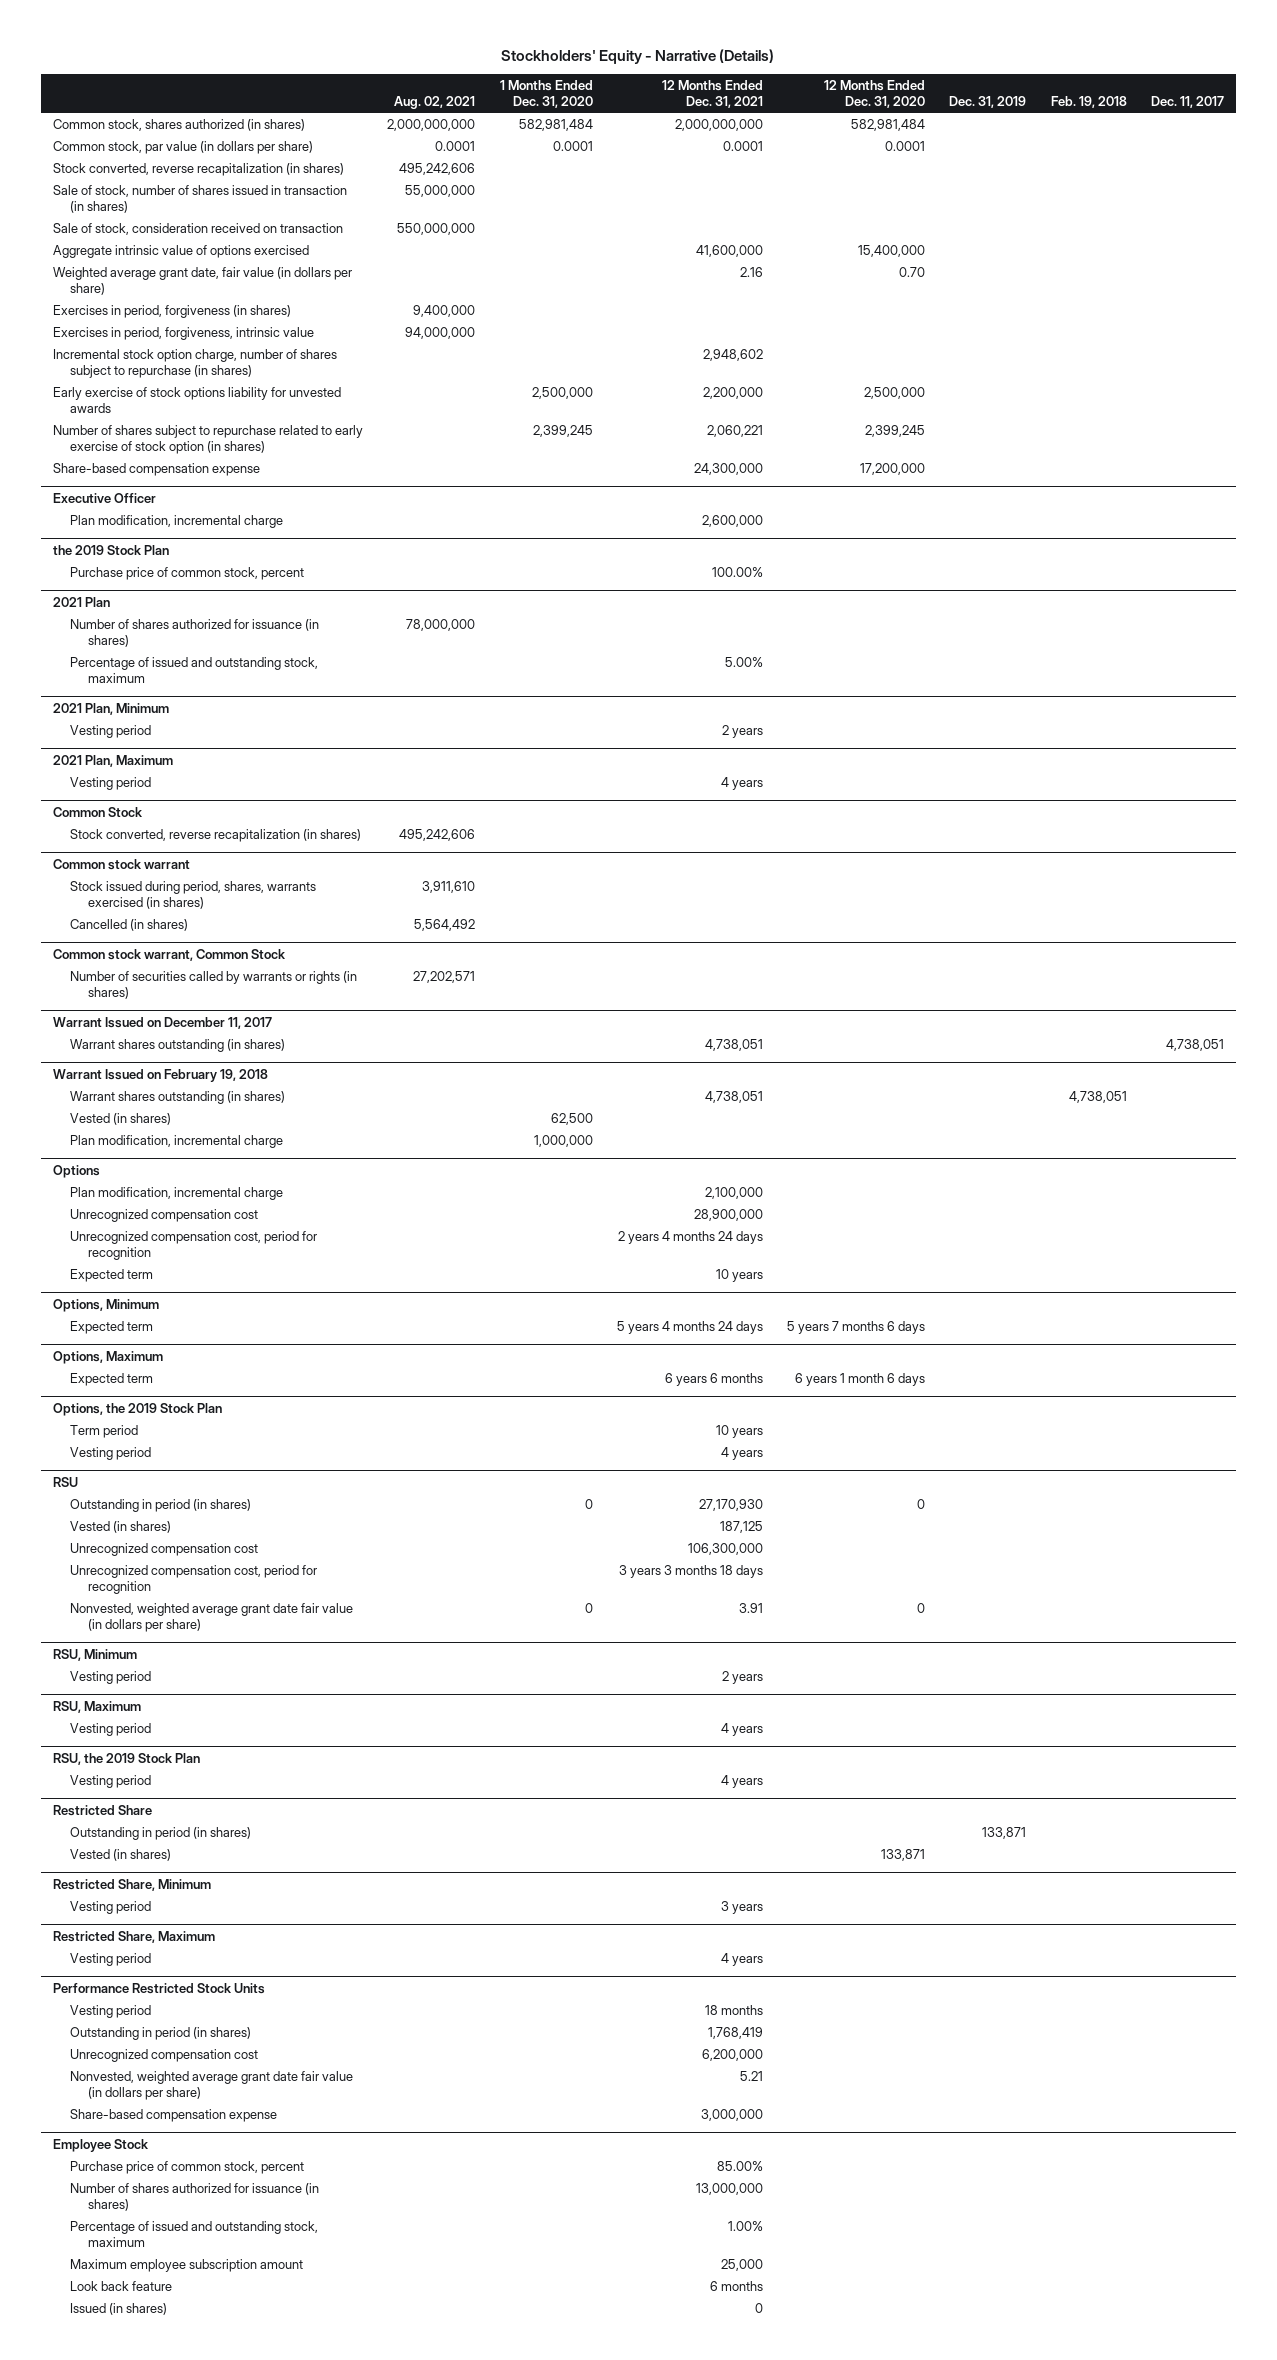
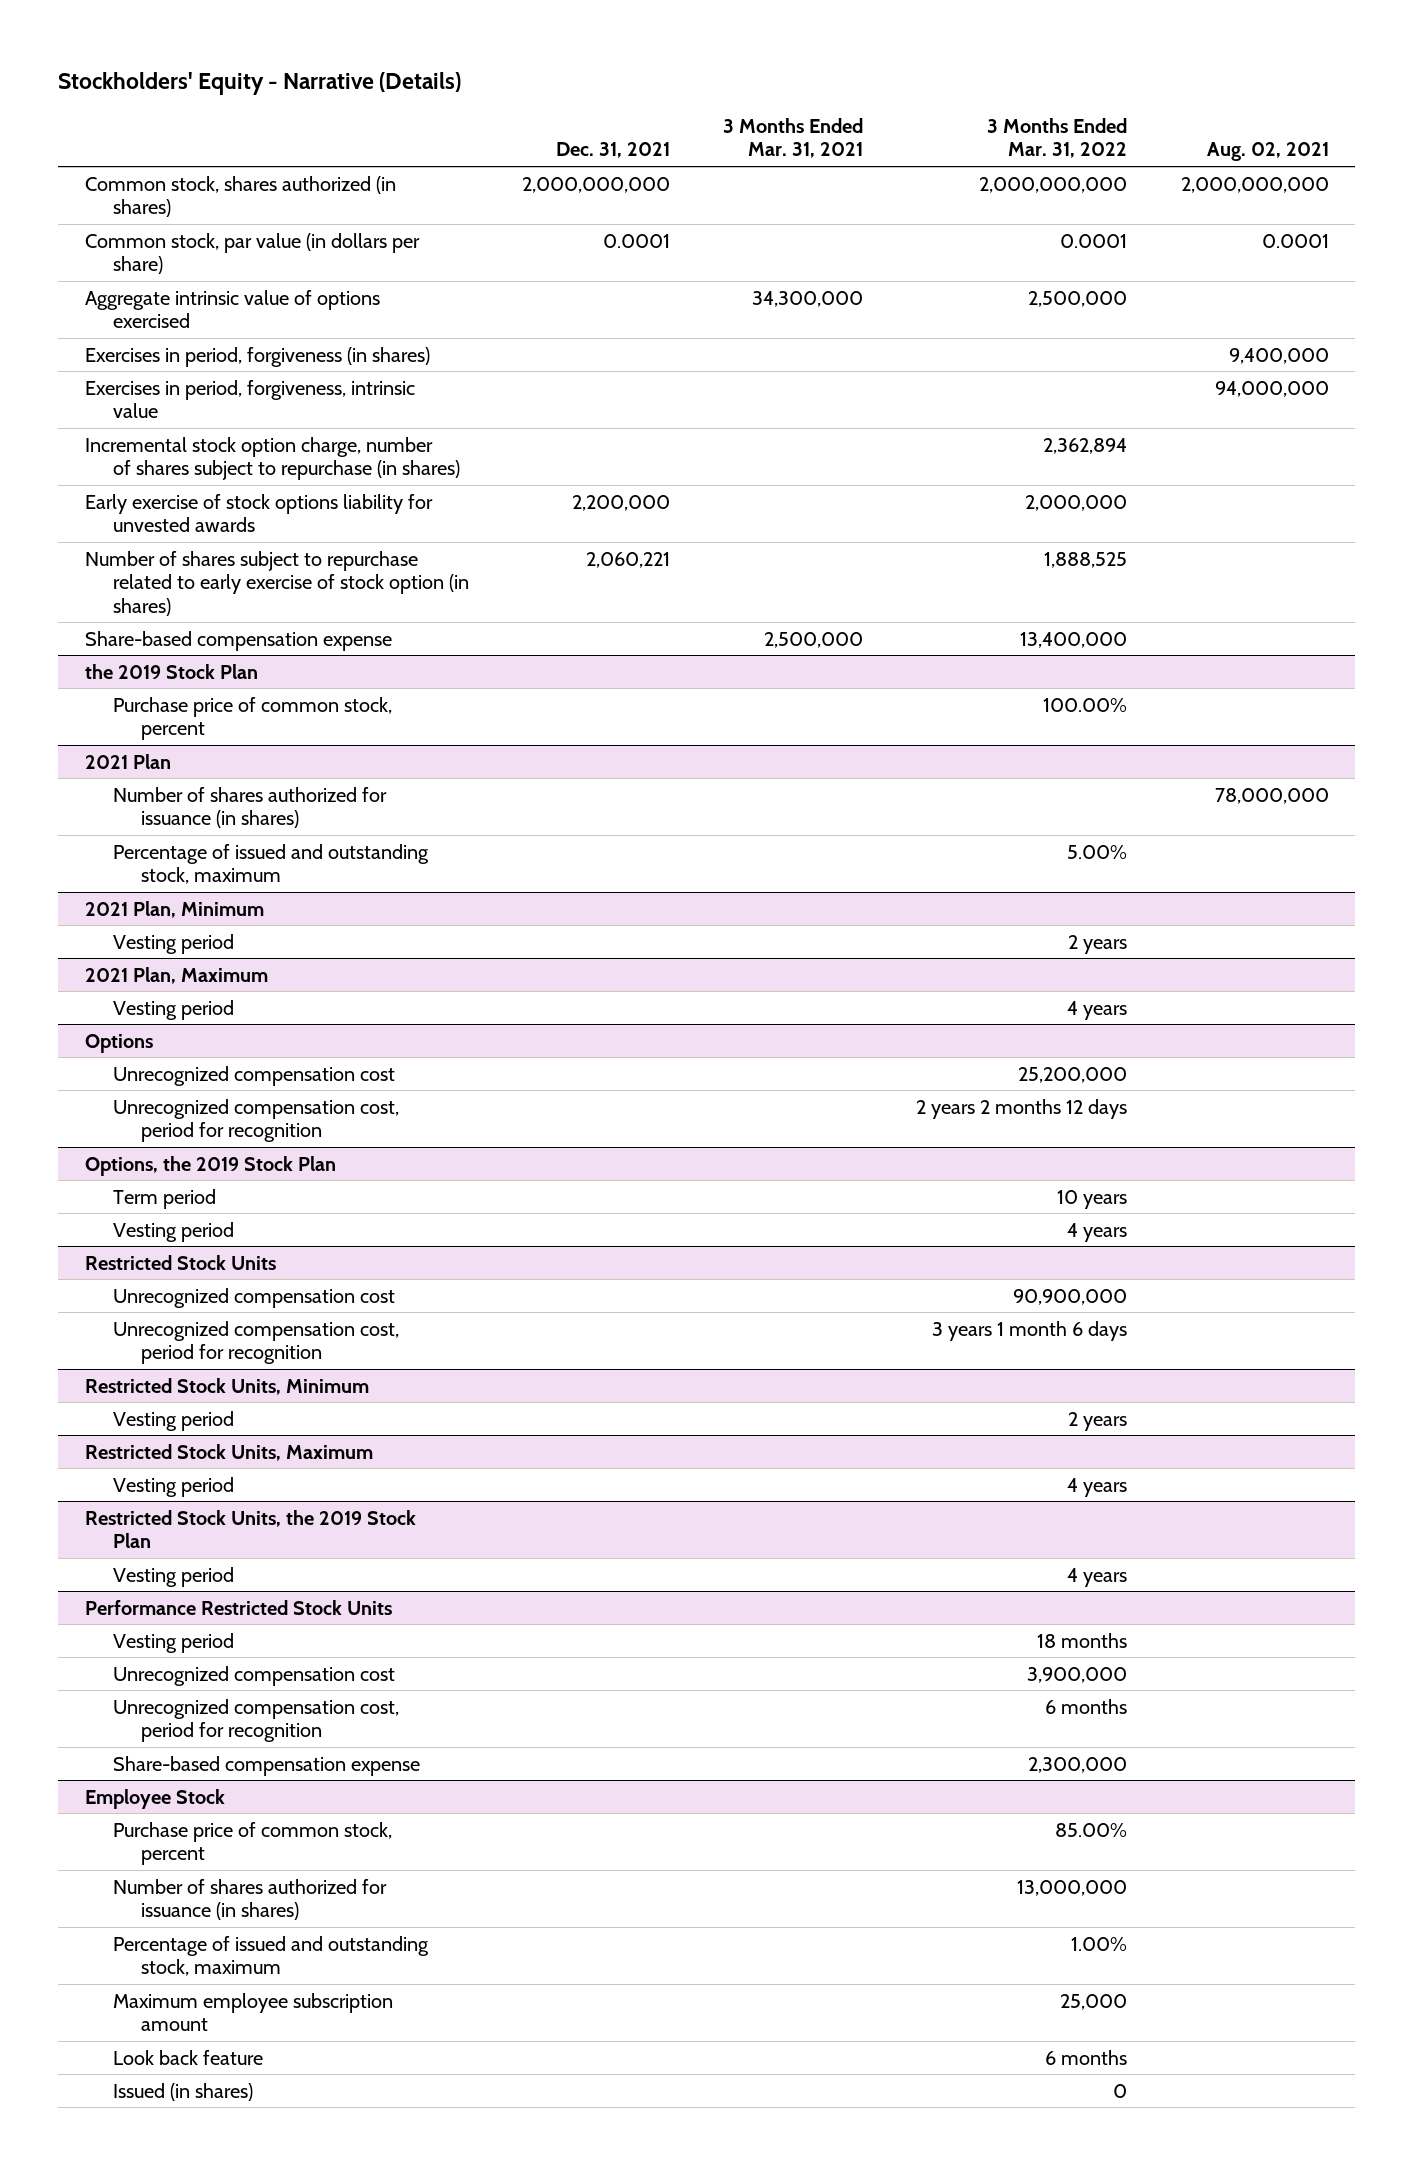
- | Aug. 02, 2021 | 1 Months Ended Dec. 31, 2020 | 12 Months Ended Dec. 31, 2021 | 12 Months Ended Dec. 31, 2020 | Dec. 31, 2019 | Feb. 19, 2018 | Dec. 11, 2017
+ | Dec. 31, 2021 | 3 Months Ended Mar. 31, 2021 | 3 Months Ended Mar. 31, 2022 | Aug. 02, 2021
- Stock converted, reverse recapitalization (in shares) | 495,242,606 | | | | | |
- Sale of stock, number of shares issued in transaction (in shares) | 55,000,000 | | | | | |
- Sale of stock, consideration received on transaction | 550,000,000 | | | | | |
- Weighted average grant date, fair value (in dollars per share) | | | 2.16 | 0.70 | | |
- Executive Officer
- Plan modification, incremental charge | | | 2,600,000 | | | |
- Common Stock
- Stock converted, reverse recapitalization (in shares) | 495,242,606 | | | | | |
- Common stock warrant
- Stock issued during period, shares, warrants exercised (in shares) | 3,911,610 | | | | | |
- Cancelled (in shares) | 5,564,492 | | | | | |
- Common stock warrant, Common Stock
- Number of securities called by warrants or rights (in shares) | 27,202,571 | | | | | |
- Warrant Issued on December 11, 2017
- Warrant shares outstanding (in shares) | | | 4,738,051 | | | | 4,738,051
- Warrant Issued on February 19, 2018
- Warrant shares outstanding (in shares) | | | 4,738,051 | | | 4,738,051 |
- Vested (in shares) | | 62,500 | | | | |
- Plan modification, incremental charge | | 1,000,000 | | | | |
@ Options
- Plan modification, incremental charge | | | 2,100,000 | | | |
- Expected term | | | 10 years | | | |
- Options, Minimum
- Expected term | | | 5 years 4 months 24 days | 5 years 7 months 6 days | | |
- Options, Maximum
- Expected term | | | 6 years 6 months | 6 years 1 month 6 days | | |
- RSU
- Outstanding in period (in shares) | | 0 | 27,170,930 | 0 | | |
- Vested (in shares) | | | 187,125 | | | |
+ Restricted Stock Units
- Nonvested, weighted average grant date fair value (in dollars per share) | | 0 | 3.91 | 0 | | |
- RSU, Minimum
- Vesting period | | | 2 years | | | |
- RSU, Maximum
- Vesting period | | | 4 years | | | |
- RSU, the 2019 Stock Plan
+ Restricted Stock Units, Minimum
+ Vesting period | | | 2 years |
+ Restricted Stock Units, Maximum
+ Vesting period | | | 4 years |
+ Restricted Stock Units, the 2019 Stock Plan
- Restricted Share
- Outstanding in period (in shares) | | | | | 133,871 | |
- Vested (in shares) | | | | 133,871 | | |
- Restricted Share, Minimum
- Vesting period | | | 3 years | | | |
- Restricted Share, Maximum
- Vesting period | | | 4 years | | | |
@ Performance Restricted Stock Units
- Outstanding in period (in shares) | | | 1,768,419 | | | |
- Nonvested, weighted average grant date fair value (in dollars per share) | | | 5.21 | | | |
+ Unrecognized compensation cost, period for recognition | | | 6 months |

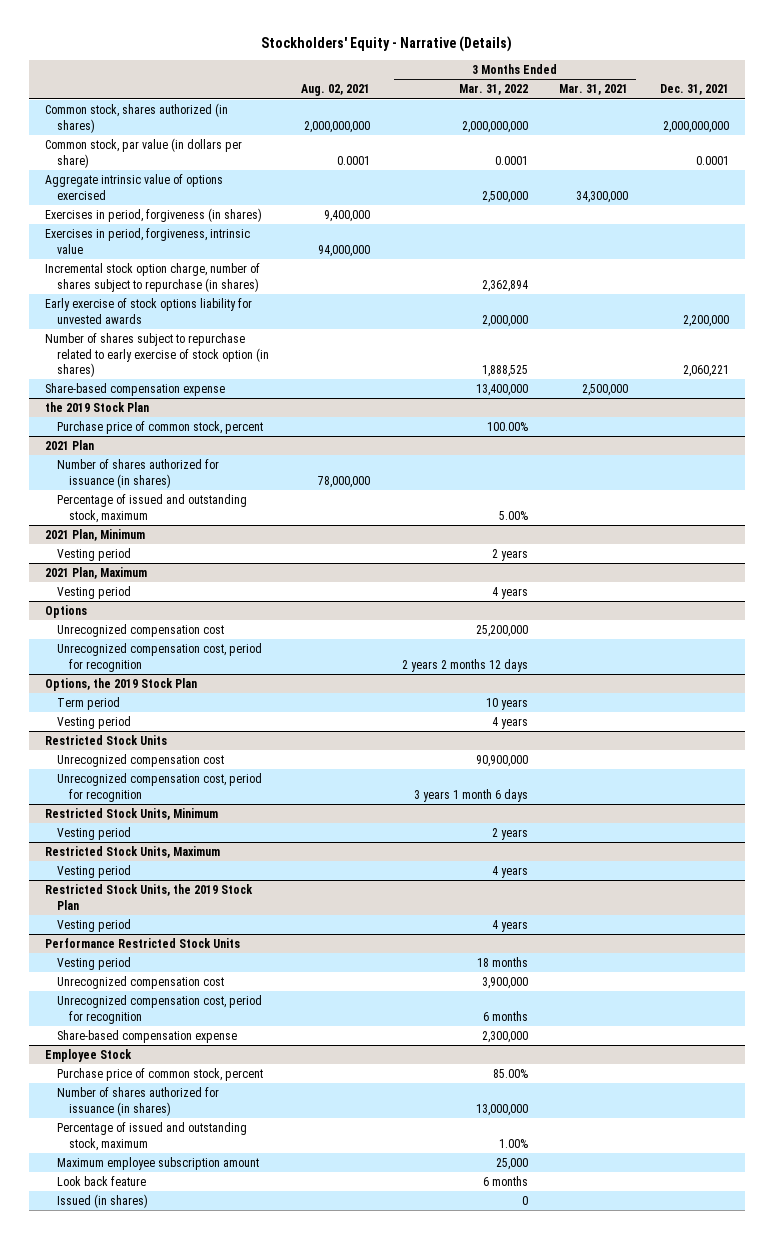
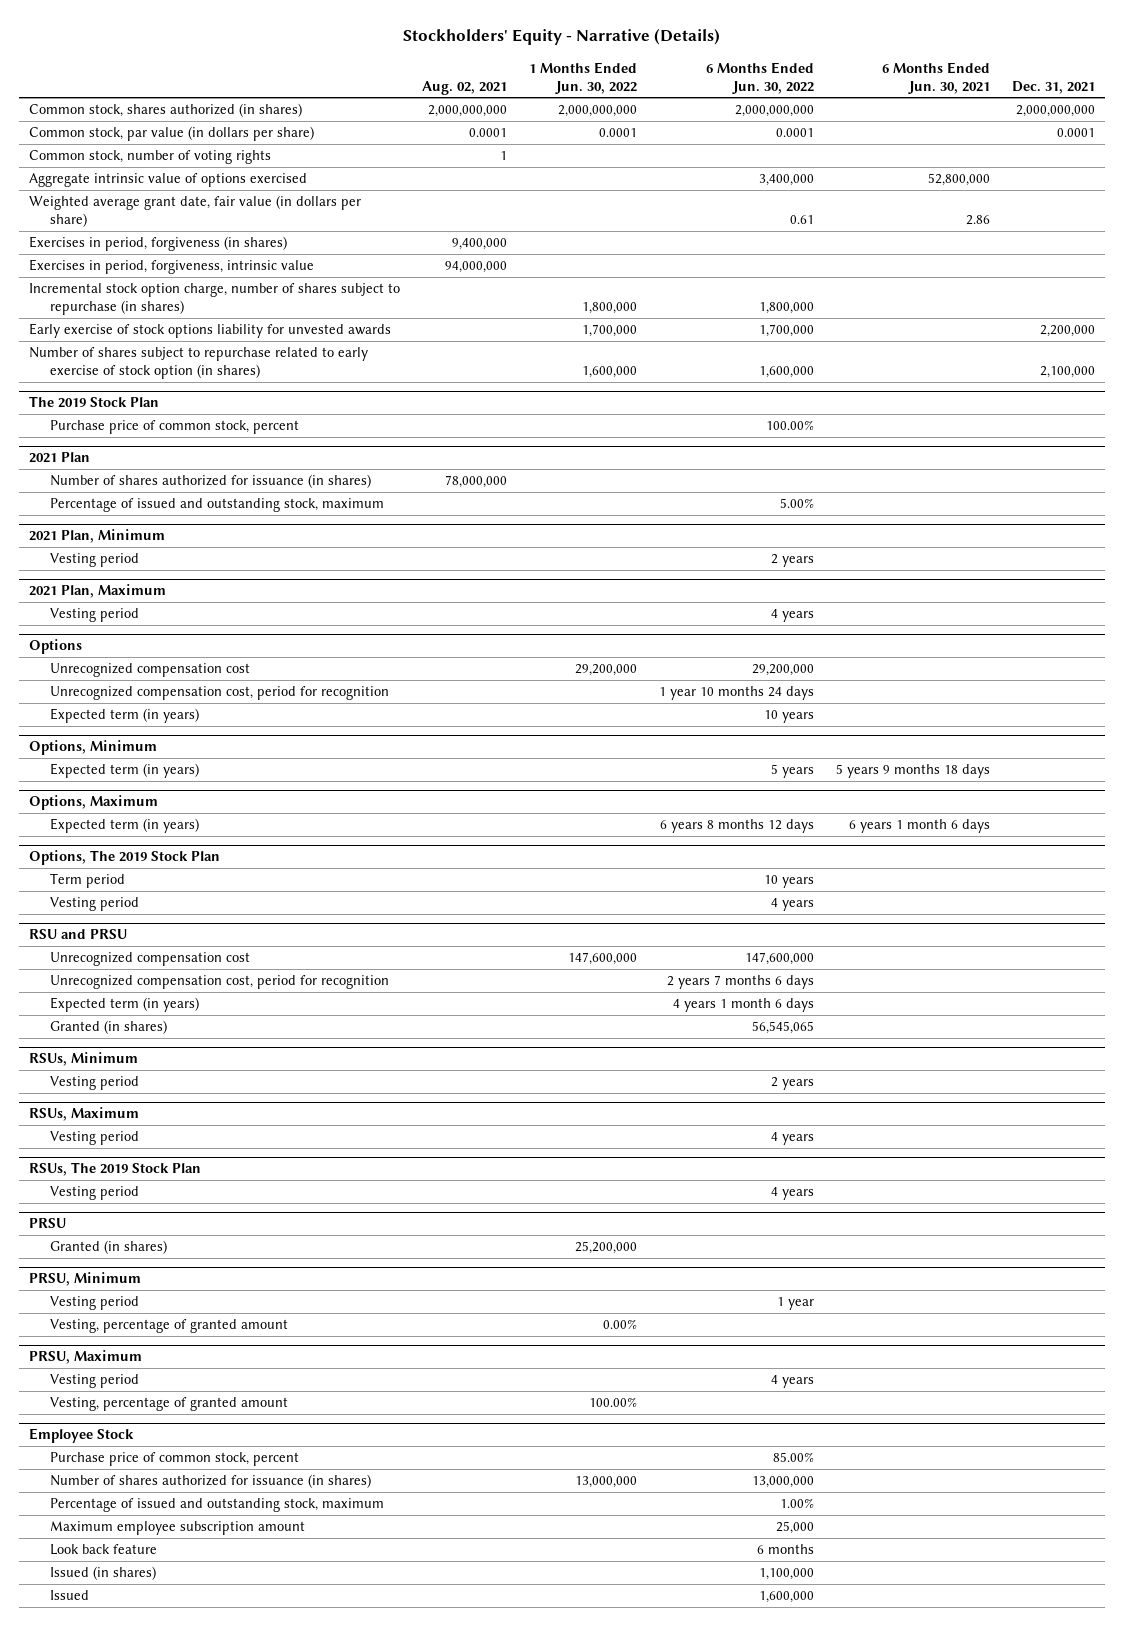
- | Aug. 02, 2021 | 3 Months Ended Mar. 31, 2022 | 3 Months Ended Mar. 31, 2021 | Dec. 31, 2021
+ | Aug. 02, 2021 | 1 Months Ended Jun. 30, 2022 | 6 Months Ended Jun. 30, 2022 | 6 Months Ended Jun. 30, 2021 | Dec. 31, 2021
+ Common stock, number of voting rights | 1 | | | |
+ Weighted average grant date, fair value (in dollars per share) | | | 0.61 | 2.86 |
- Number of shares subject to repurchase related to early exercise of stock option (in shares) | | 1,888,525 | | 2,060,221
- Share-based compensation expense | | 13,400,000 | 2,500,000 |
- the 2019 Stock Plan
+ Number of shares subject to repurchase related to early exercise of stock option (in shares) | | 1,600,000 | 1,600,000 | | 2,100,000
+ The 2019 Stock Plan
- Options, the 2019 Stock Plan
@ Options
+ Expected term (in years) | | | 10 years | |
+ Options, Minimum
+ Expected term (in years) | | | 5 years | 5 years 9 months 18 days |
+ Options, Maximum
+ Expected term (in years) | | | 6 years 8 months 12 days | 6 years 1 month 6 days |
+ Options, The 2019 Stock Plan
- Restricted Stock Units
- Unrecognized compensation cost | | 90,900,000 | |
- Unrecognized compensation cost, period for recognition | | 3 years 1 month 6 days | |
- Restricted Stock Units, Minimum
- Vesting period | | 2 years | |
- Restricted Stock Units, Maximum
- Vesting period | | 4 years | |
- Restricted Stock Units, the 2019 Stock Plan
+ RSU and PRSU
+ Unrecognized compensation cost | | 147,600,000 | 147,600,000 | |
+ Unrecognized compensation cost, period for recognition | | | 2 years 7 months 6 days | |
+ Expected term (in years) | | | 4 years 1 month 6 days | |
+ Granted (in shares) | | | 56,545,065 | |
+ RSUs, Minimum
+ Vesting period | | | 2 years | |
+ RSUs, Maximum
+ Vesting period | | | 4 years | |
+ RSUs, The 2019 Stock Plan
- Performance Restricted Stock Units
- Vesting period | | 18 months | |
- Unrecognized compensation cost | | 3,900,000 | |
- Unrecognized compensation cost, period for recognition | | 6 months | |
- Share-based compensation expense | | 2,300,000 | |
+ PRSU
+ Granted (in shares) | | 25,200,000 | | |
+ PRSU, Minimum
+ Vesting period | | | 1 year | |
+ Vesting, percentage of granted amount | | 0.00% | | |
+ PRSU, Maximum
+ Vesting period | | | 4 years | |
+ Vesting, percentage of granted amount | | 100.00% | | |
@ Employee Stock
+ Issued | | | 1,600,000 | |

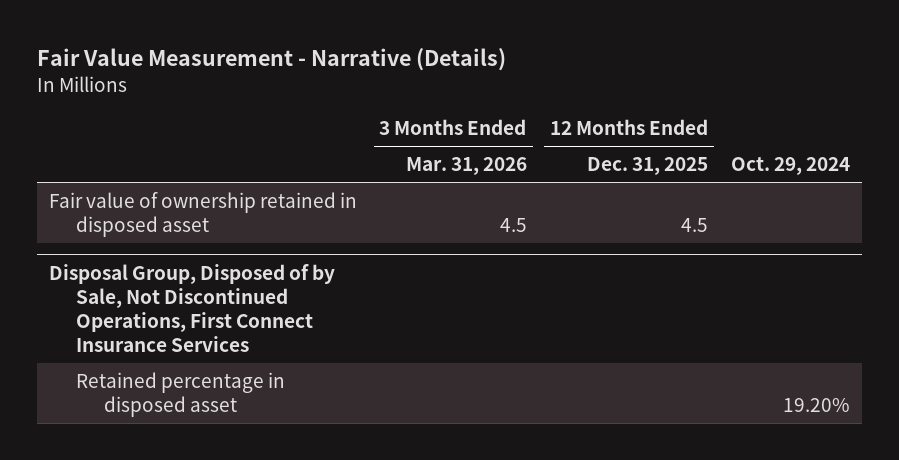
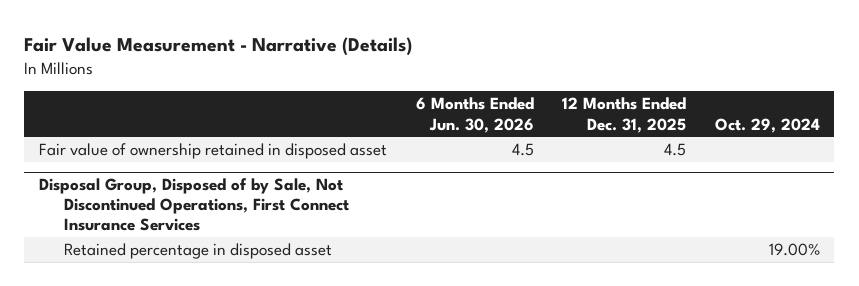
- | 3 Months Ended Mar. 31, 2026 | 12 Months Ended Dec. 31, 2025 | Oct. 29, 2024
+ | 6 Months Ended Jun. 30, 2026 | 12 Months Ended Dec. 31, 2025 | Oct. 29, 2024
@ Disposal Group, Disposed of by Sale, Not Discontinued Operations, First Connect Insurance Services
- Retained percentage in disposed asset | | | 19.20%
+ Retained percentage in disposed asset | | | 19.00%

